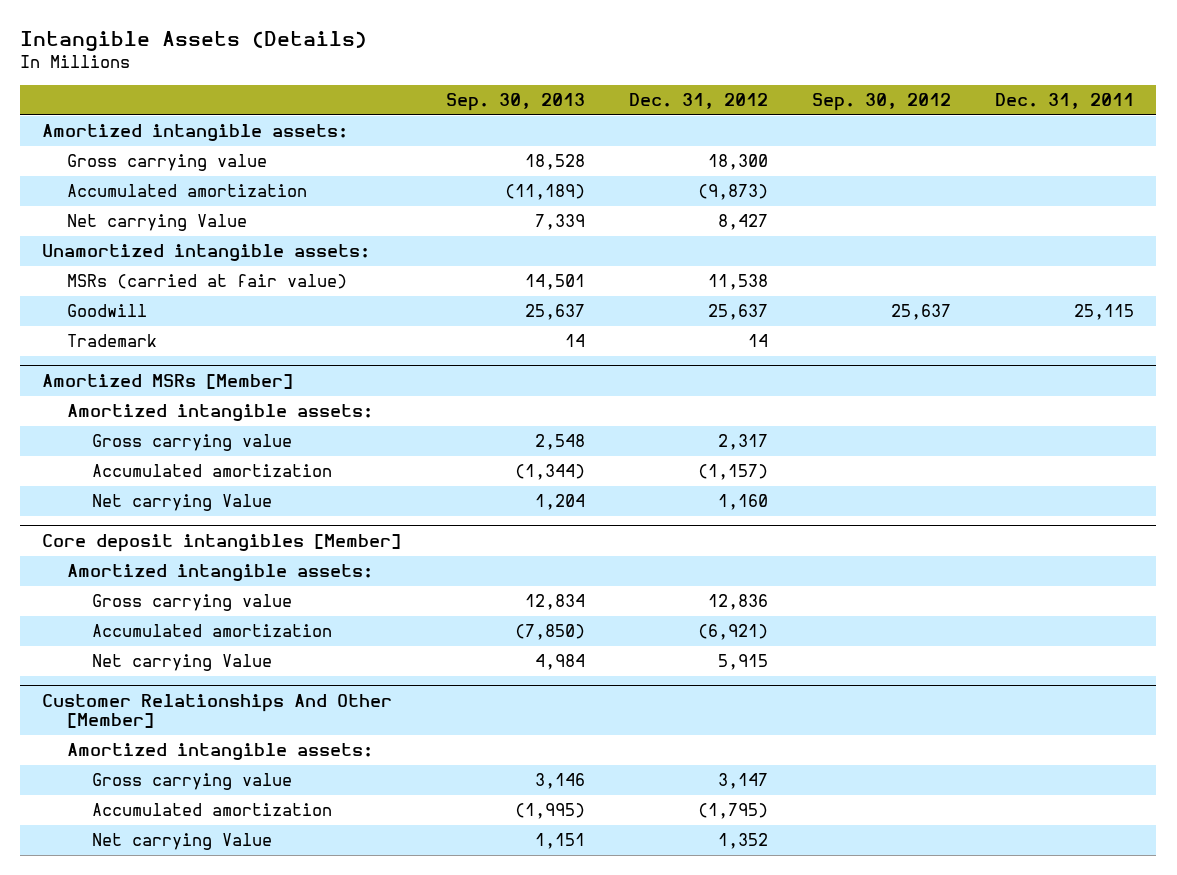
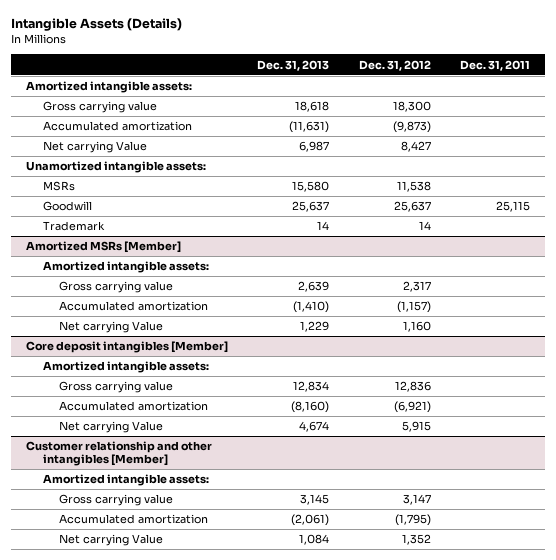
- | Sep. 30, 2013 | Dec. 31, 2012 | Sep. 30, 2012 | Dec. 31, 2011
+ | Dec. 31, 2013 | Dec. 31, 2012 | Dec. 31, 2011
- MSRs (carried at fair value) | 14,501 | 11,538 | |
+ MSRs | 15,580 | 11,538 |
- Customer Relationships And Other [Member]
+ Customer relationship and other intangibles [Member]

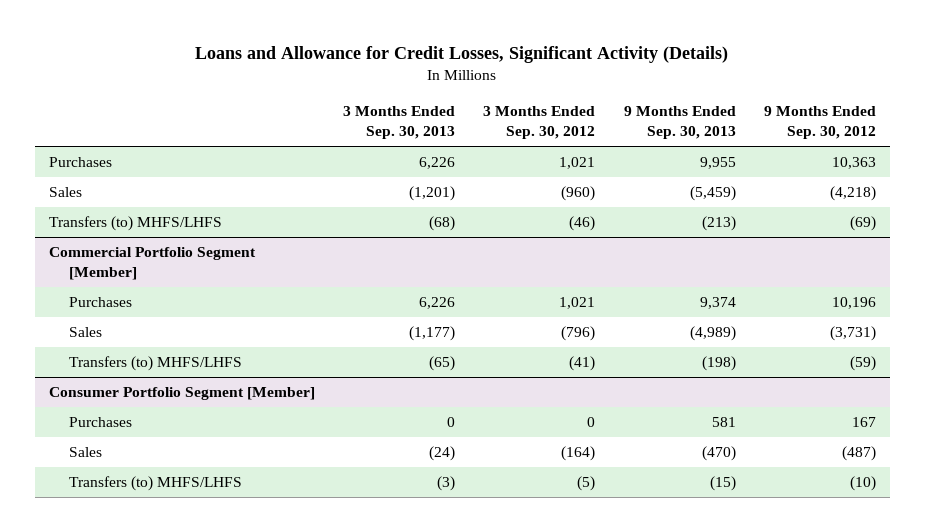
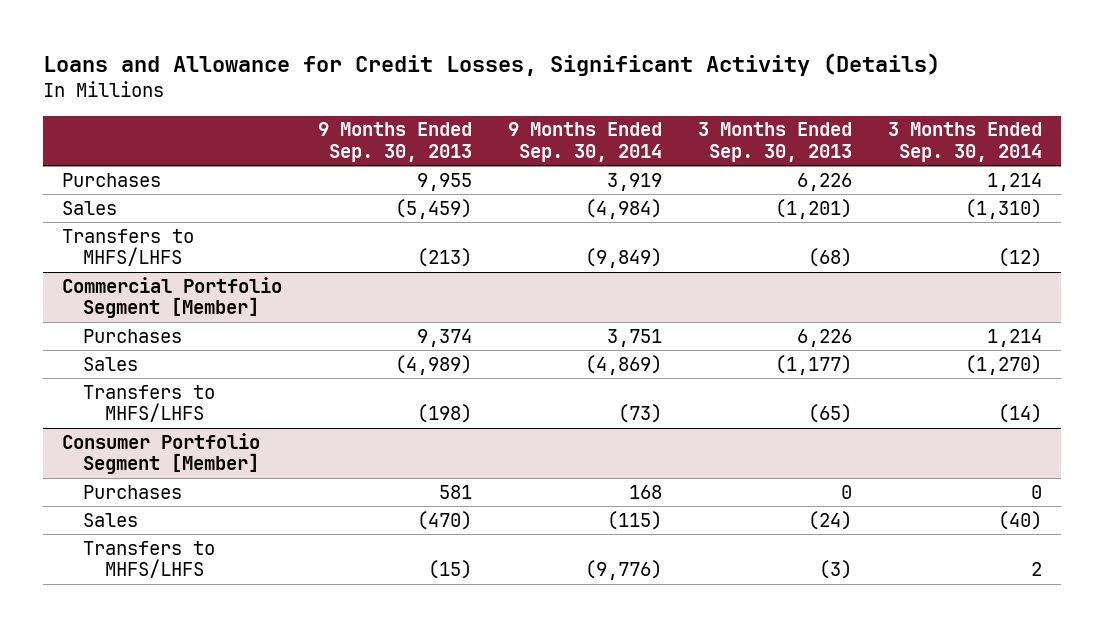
- | 3 Months Ended Sep. 30, 2013 | 3 Months Ended Sep. 30, 2012 | 9 Months Ended Sep. 30, 2013 | 9 Months Ended Sep. 30, 2012
+ | 9 Months Ended Sep. 30, 2013 | 9 Months Ended Sep. 30, 2014 | 3 Months Ended Sep. 30, 2013 | 3 Months Ended Sep. 30, 2014
- Transfers (to) MHFS/LHFS | (68) | (46) | (213) | (69)
+ Transfers to MHFS/LHFS | (213) | (9,849) | (68) | (12)
@ Commercial Portfolio Segment [Member]
- Transfers (to) MHFS/LHFS | (65) | (41) | (198) | (59)
+ Transfers to MHFS/LHFS | (198) | (73) | (65) | (14)
@ Consumer Portfolio Segment [Member]
- Transfers (to) MHFS/LHFS | (3) | (5) | (15) | (10)
+ Transfers to MHFS/LHFS | (15) | (9,776) | (3) | 2

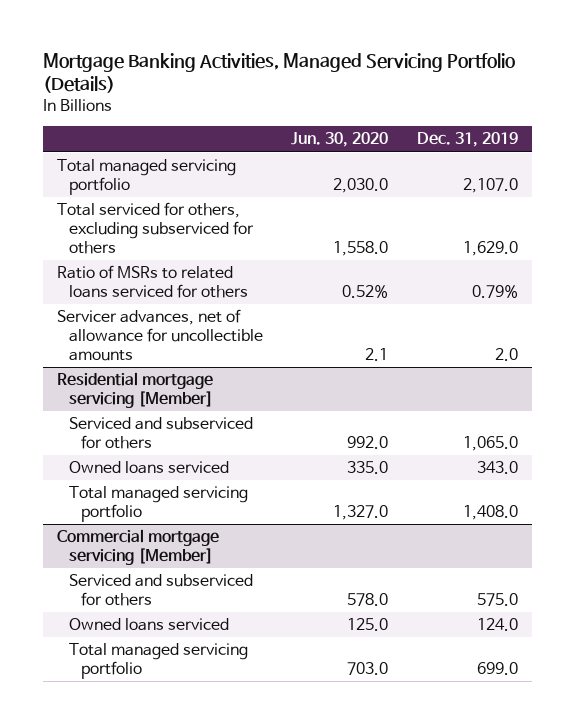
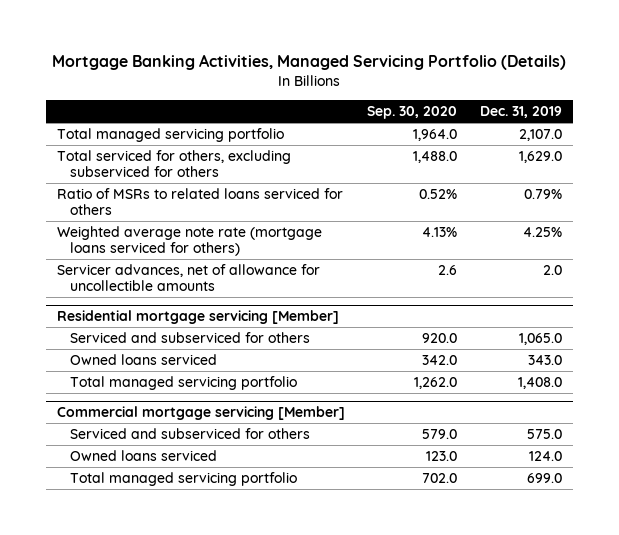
- | Jun. 30, 2020 | Dec. 31, 2019
+ | Sep. 30, 2020 | Dec. 31, 2019
+ Weighted average note rate (mortgage loans serviced for others) | 4.13% | 4.25%

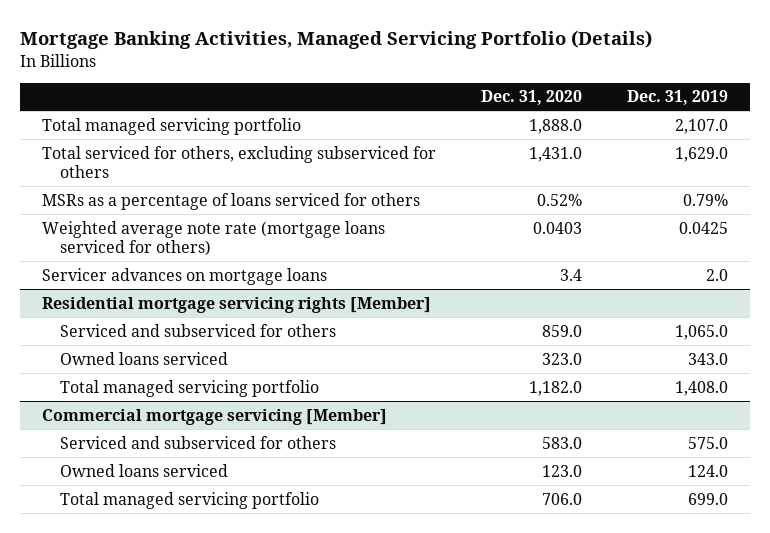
- | Sep. 30, 2020 | Dec. 31, 2019
+ | Dec. 31, 2020 | Dec. 31, 2019
- Ratio of MSRs to related loans serviced for others | 0.52% | 0.79%
- Weighted average note rate (mortgage loans serviced for others) | 4.13% | 4.25%
- Servicer advances, net of allowance for uncollectible amounts | 2.6 | 2.0
- Residential mortgage servicing [Member]
+ MSRs as a percentage of loans serviced for others | 0.52% | 0.79%
+ Weighted average note rate (mortgage loans serviced for others) | 0.0403 | 0.0425
+ Servicer advances on mortgage loans | 3.4 | 2.0
+ Residential mortgage servicing rights [Member]

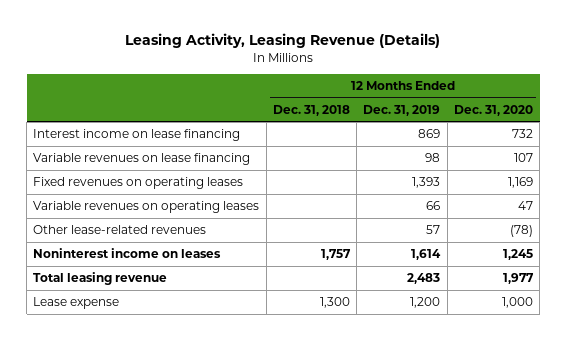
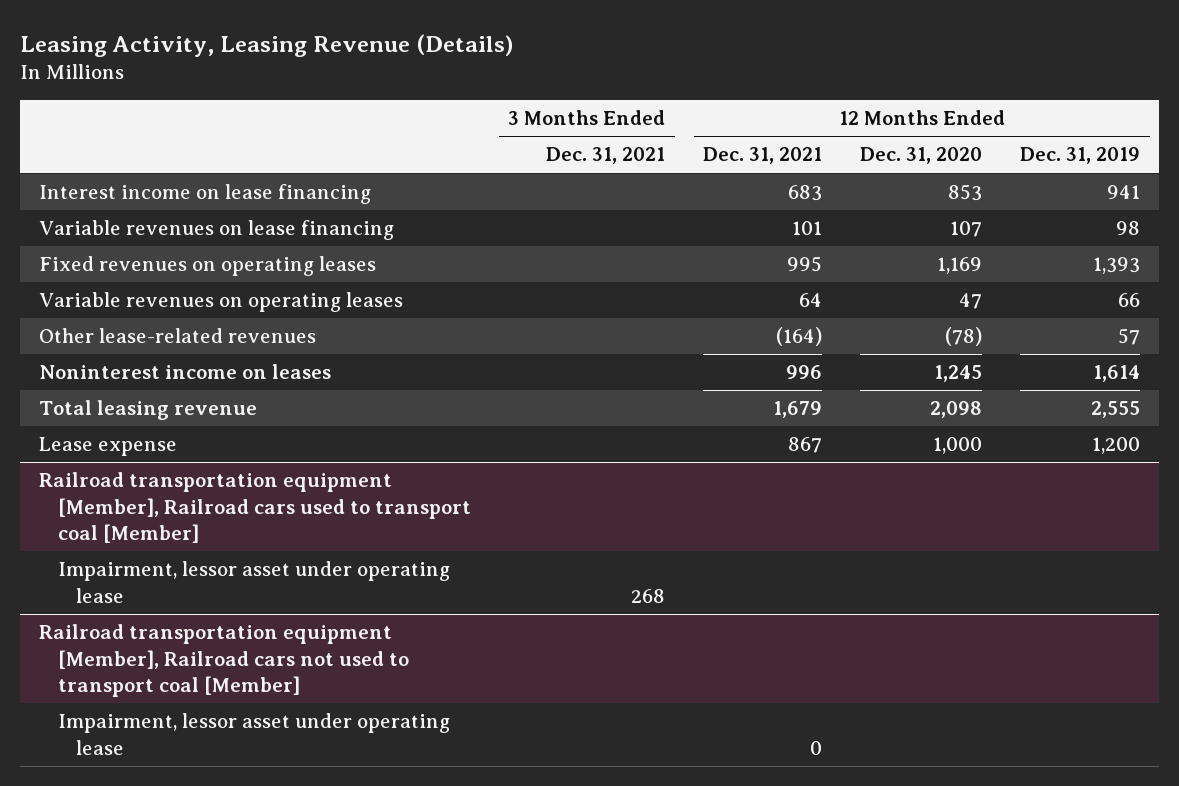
- | 12 Months Ended Dec. 31, 2018 | 12 Months Ended Dec. 31, 2019 | 12 Months Ended Dec. 31, 2020
+ | 3 Months Ended Dec. 31, 2021 | 12 Months Ended Dec. 31, 2021 | 12 Months Ended Dec. 31, 2020 | 12 Months Ended Dec. 31, 2019
- Interest income on lease financing | | 869 | 732
+ Interest income on lease financing | | 683 | 853 | 941
- Total leasing revenue | | 2,483 | 1,977
+ Total leasing revenue | | 1,679 | 2,098 | 2,555
+ Railroad transportation equipment [Member], Railroad cars used to transport coal [Member]
+ Impairment, lessor asset under operating lease | 268 | | |
+ Railroad transportation equipment [Member], Railroad cars not used to transport coal [Member]
+ Impairment, lessor asset under operating lease | | 0 | |

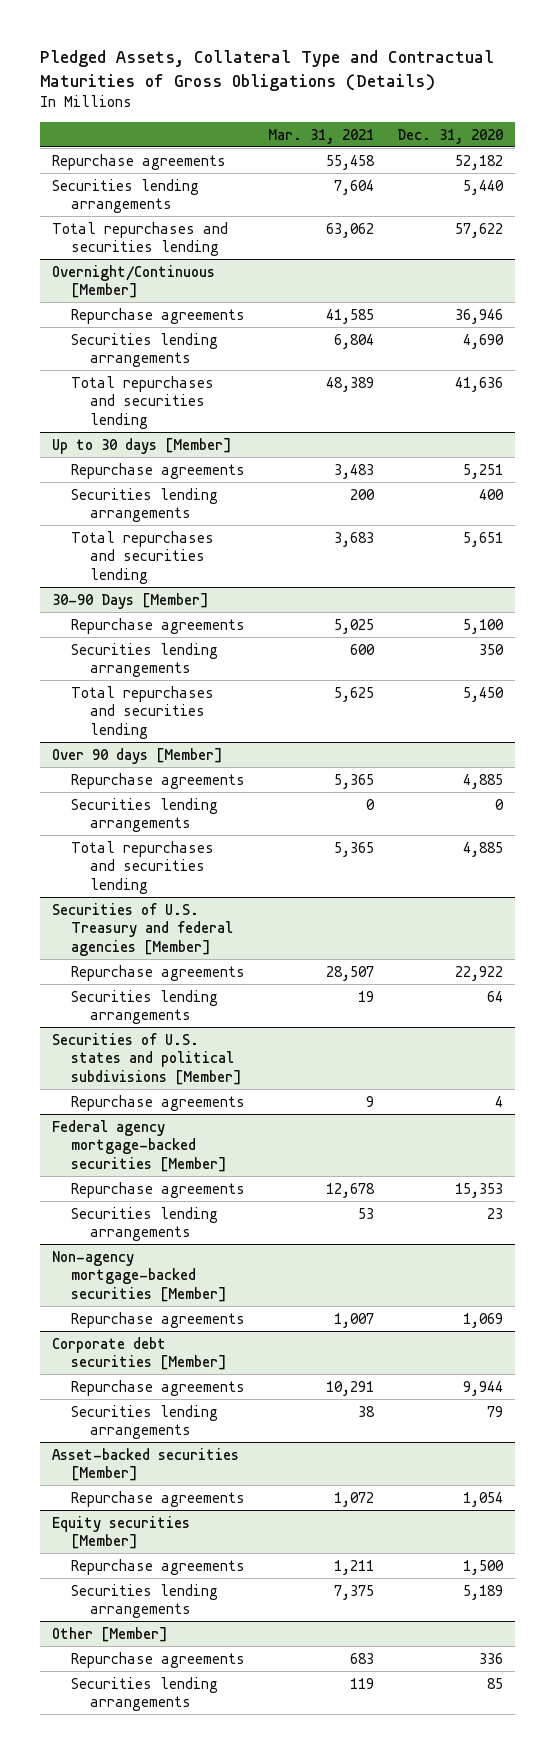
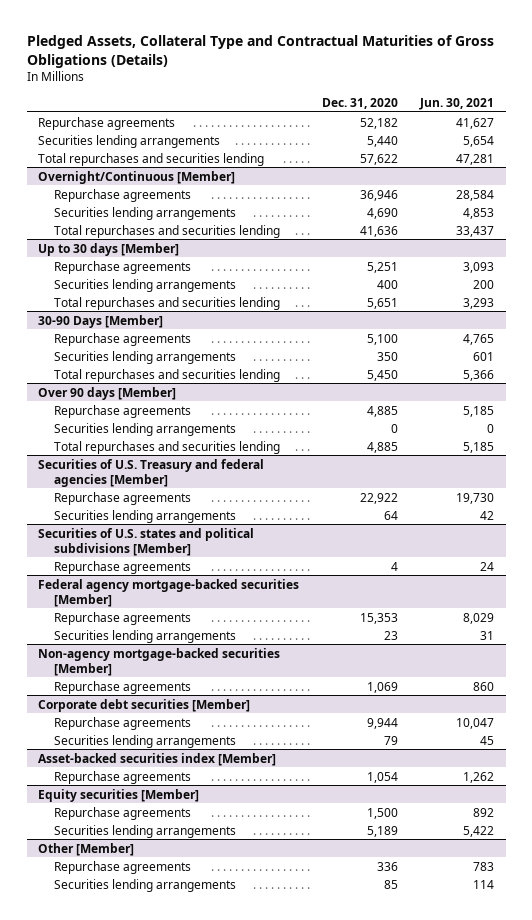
- | Mar. 31, 2021 | Dec. 31, 2020
+ | Dec. 31, 2020 | Jun. 30, 2021
- Asset-backed securities [Member]
+ Asset-backed securities index [Member]

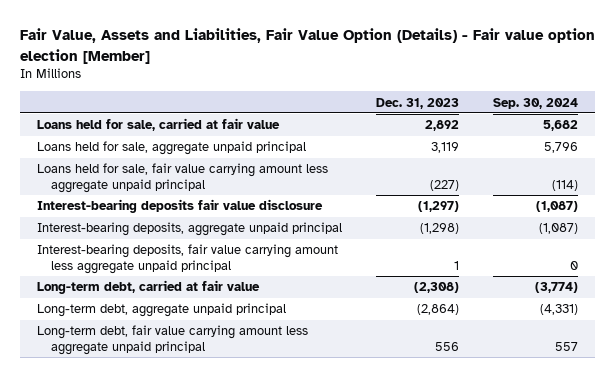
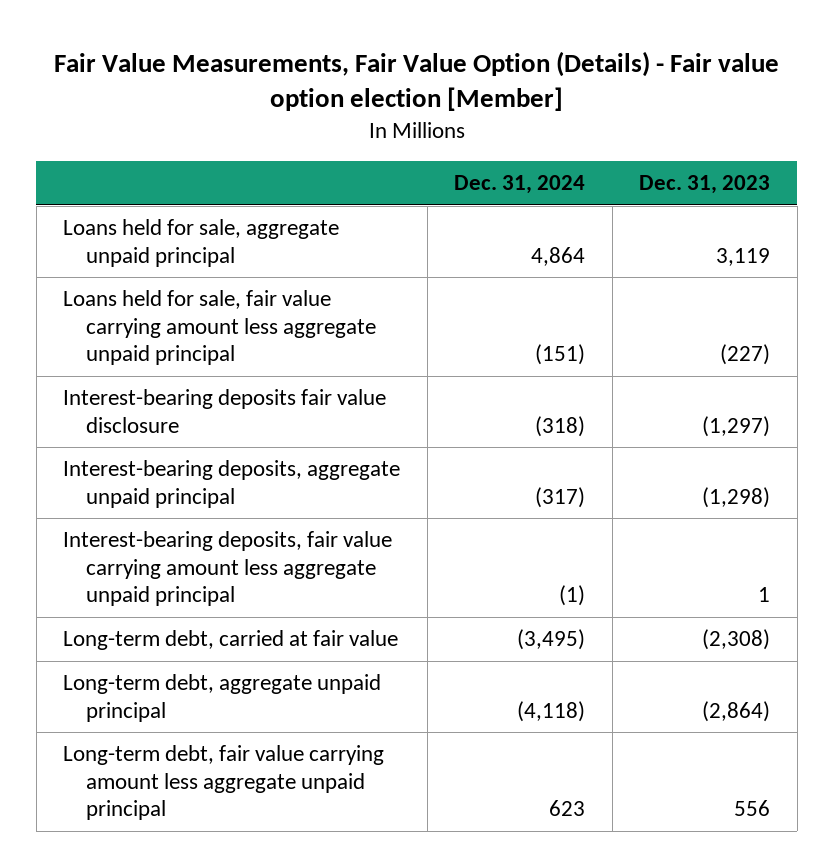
- Fair Value, Assets and Liabilities, Fair Value Option (Details) - Fair value option election [Member]
+ Fair Value Measurements, Fair Value Option (Details) - Fair value option election [Member]
- | Dec. 31, 2023 | Sep. 30, 2024
+ | Dec. 31, 2024 | Dec. 31, 2023
- Loans held for sale, carried at fair value | 2,892 | 5,682

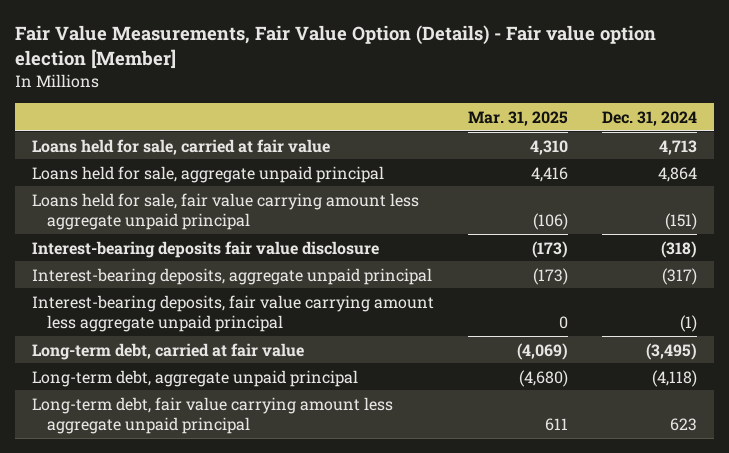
- | Dec. 31, 2024 | Dec. 31, 2023
+ | Mar. 31, 2025 | Dec. 31, 2024
+ Loans held for sale, carried at fair value | 4,310 | 4,713

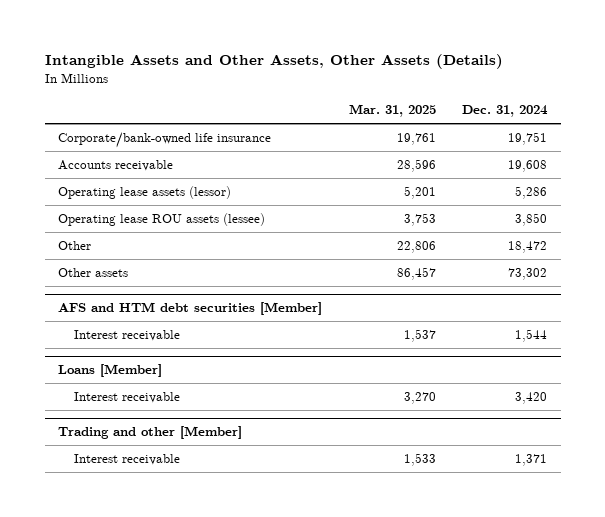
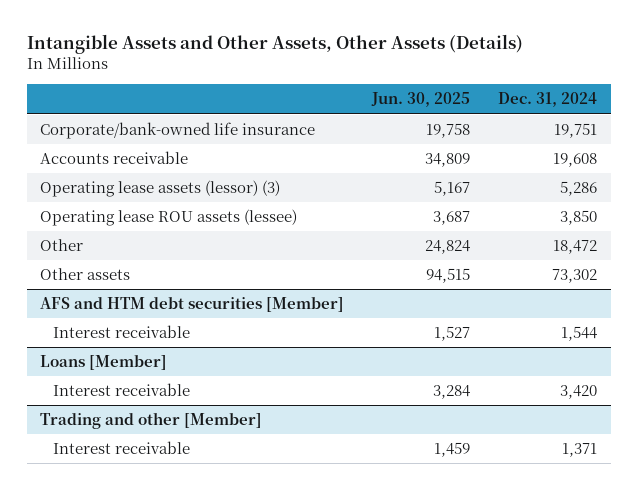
- | Mar. 31, 2025 | Dec. 31, 2024
+ | Jun. 30, 2025 | Dec. 31, 2024
- Operating lease assets (lessor) | 5,201 | 5,286
+ Operating lease assets (lessor) (3) | 5,167 | 5,286

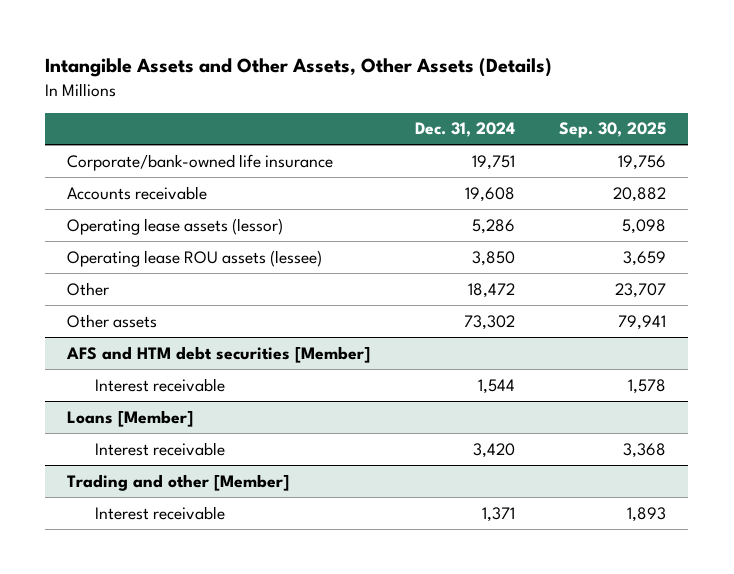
- | Jun. 30, 2025 | Dec. 31, 2024
+ | Dec. 31, 2024 | Sep. 30, 2025
- Operating lease assets (lessor) (3) | 5,167 | 5,286
+ Operating lease assets (lessor) | 5,286 | 5,098

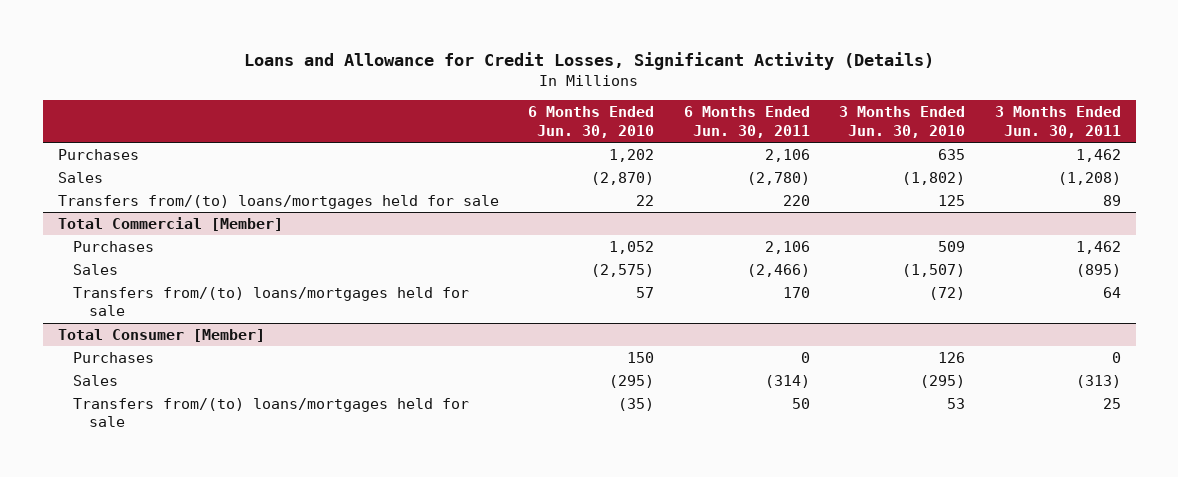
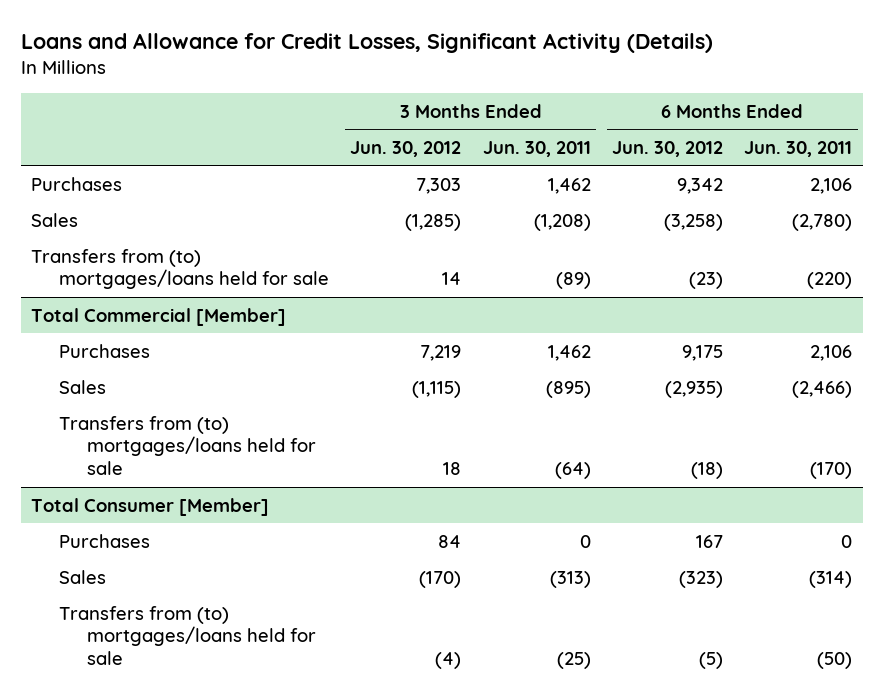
- | 6 Months Ended Jun. 30, 2010 | 6 Months Ended Jun. 30, 2011 | 3 Months Ended Jun. 30, 2010 | 3 Months Ended Jun. 30, 2011
+ | 3 Months Ended Jun. 30, 2012 | 3 Months Ended Jun. 30, 2011 | 6 Months Ended Jun. 30, 2012 | 6 Months Ended Jun. 30, 2011
- Transfers from/(to) loans/mortgages held for sale | 22 | 220 | 125 | 89
+ Transfers from (to) mortgages/loans held for sale | 14 | (89) | (23) | (220)
@ Total Commercial [Member]
- Transfers from/(to) loans/mortgages held for sale | 57 | 170 | (72) | 64
+ Transfers from (to) mortgages/loans held for sale | 18 | (64) | (18) | (170)
@ Total Consumer [Member]
- Transfers from/(to) loans/mortgages held for sale | (35) | 50 | 53 | 25
+ Transfers from (to) mortgages/loans held for sale | (4) | (25) | (5) | (50)

